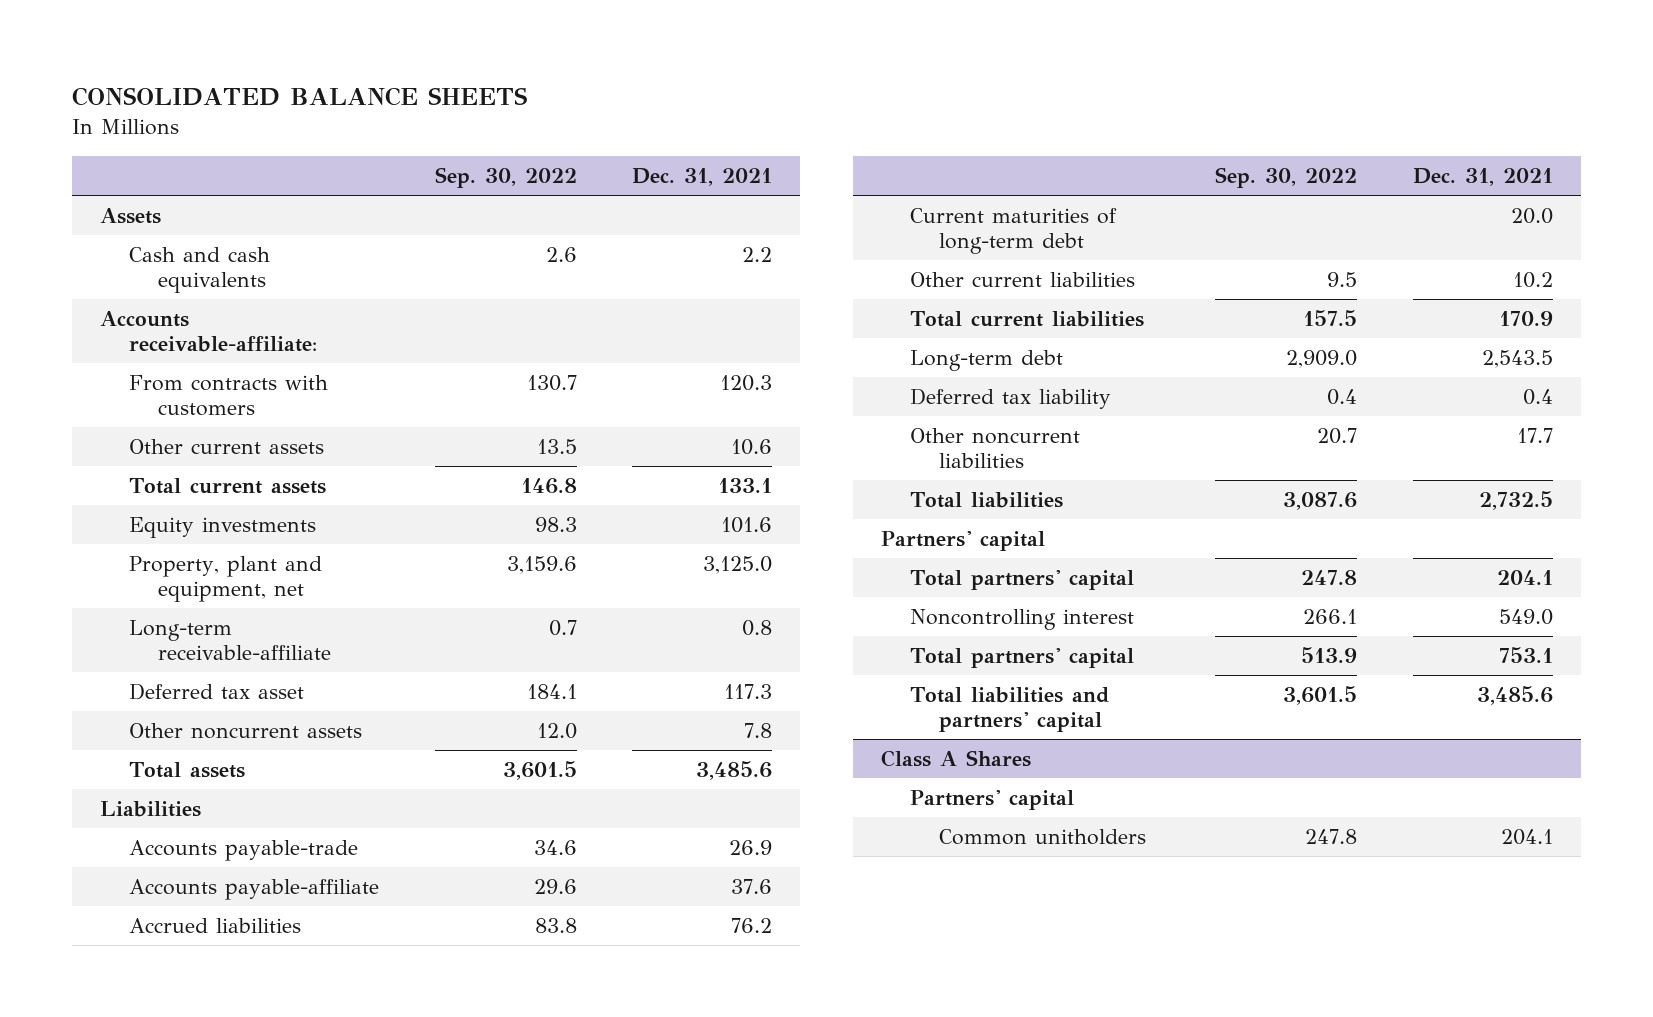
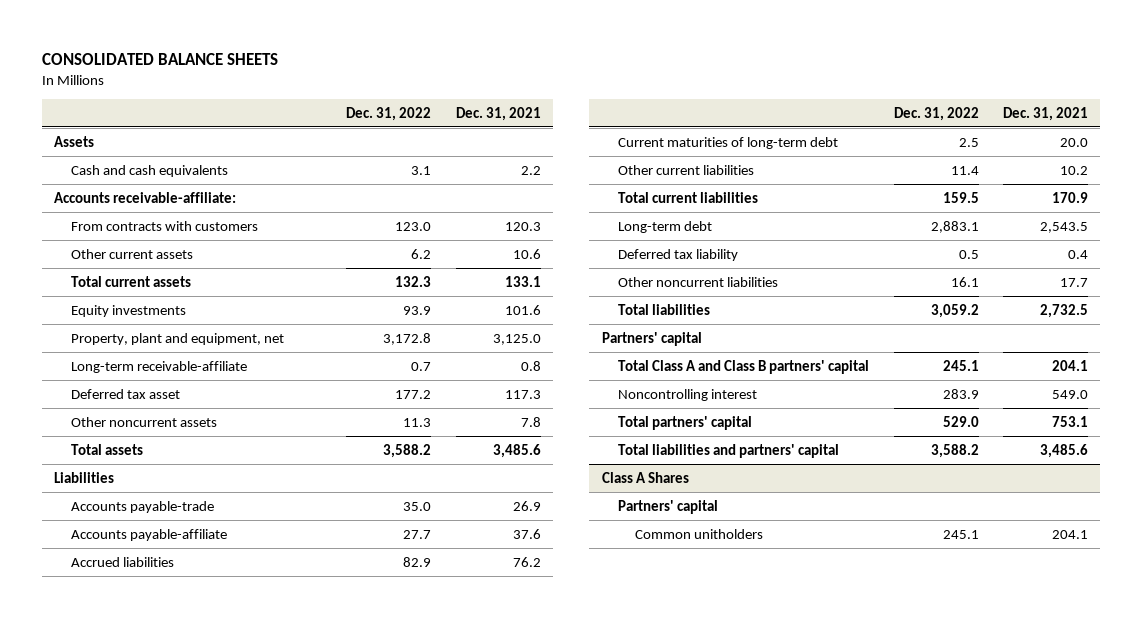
- | Sep. 30, 2022 | Dec. 31, 2021
+ | Dec. 31, 2022 | Dec. 31, 2021
- Total partners' capital | 247.8 | 204.1
+ Total Class A and Class B partners' capital | 245.1 | 204.1

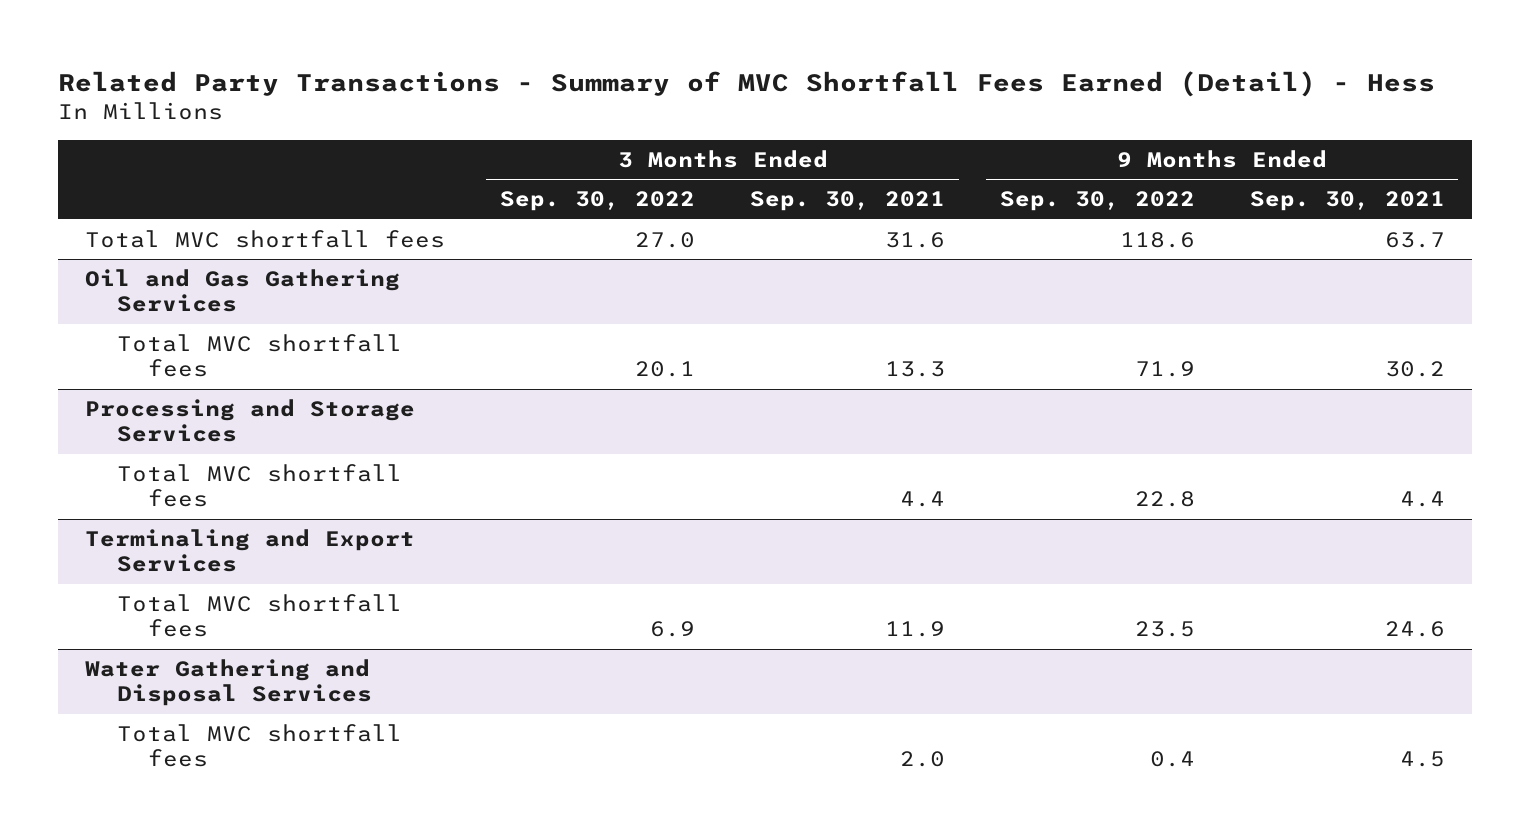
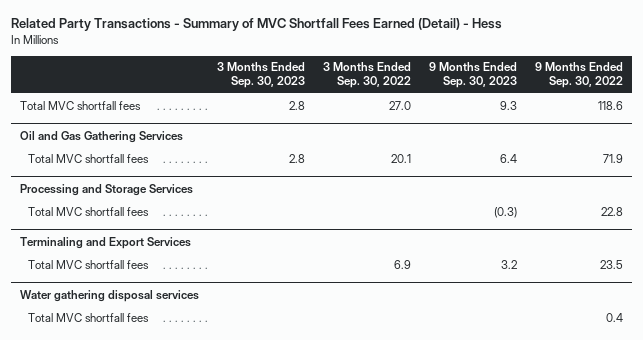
- | 3 Months Ended Sep. 30, 2022 | 3 Months Ended Sep. 30, 2021 | 9 Months Ended Sep. 30, 2022 | 9 Months Ended Sep. 30, 2021
+ | 3 Months Ended Sep. 30, 2023 | 3 Months Ended Sep. 30, 2022 | 9 Months Ended Sep. 30, 2023 | 9 Months Ended Sep. 30, 2022
- Water Gathering and Disposal Services
+ Water gathering disposal services

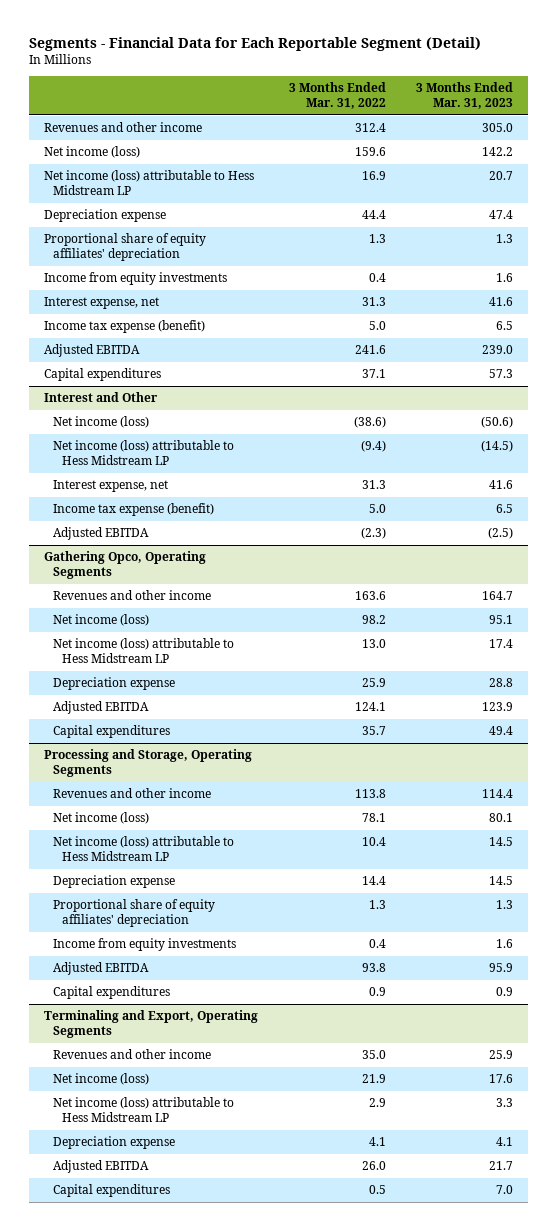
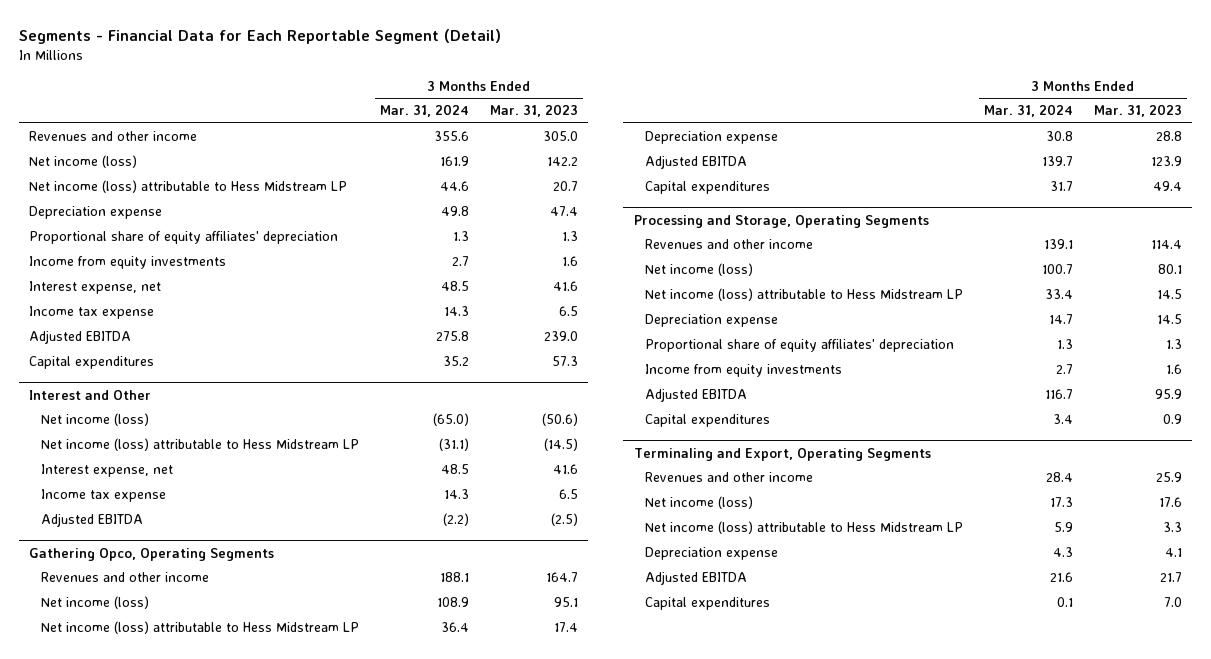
- | 3 Months Ended Mar. 31, 2022 | 3 Months Ended Mar. 31, 2023
+ | 3 Months Ended Mar. 31, 2024 | 3 Months Ended Mar. 31, 2023
- Income tax expense (benefit) | 5.0 | 6.5
+ Income tax expense | 14.3 | 6.5
@ Interest and Other
- Income tax expense (benefit) | 5.0 | 6.5
+ Income tax expense | 14.3 | 6.5

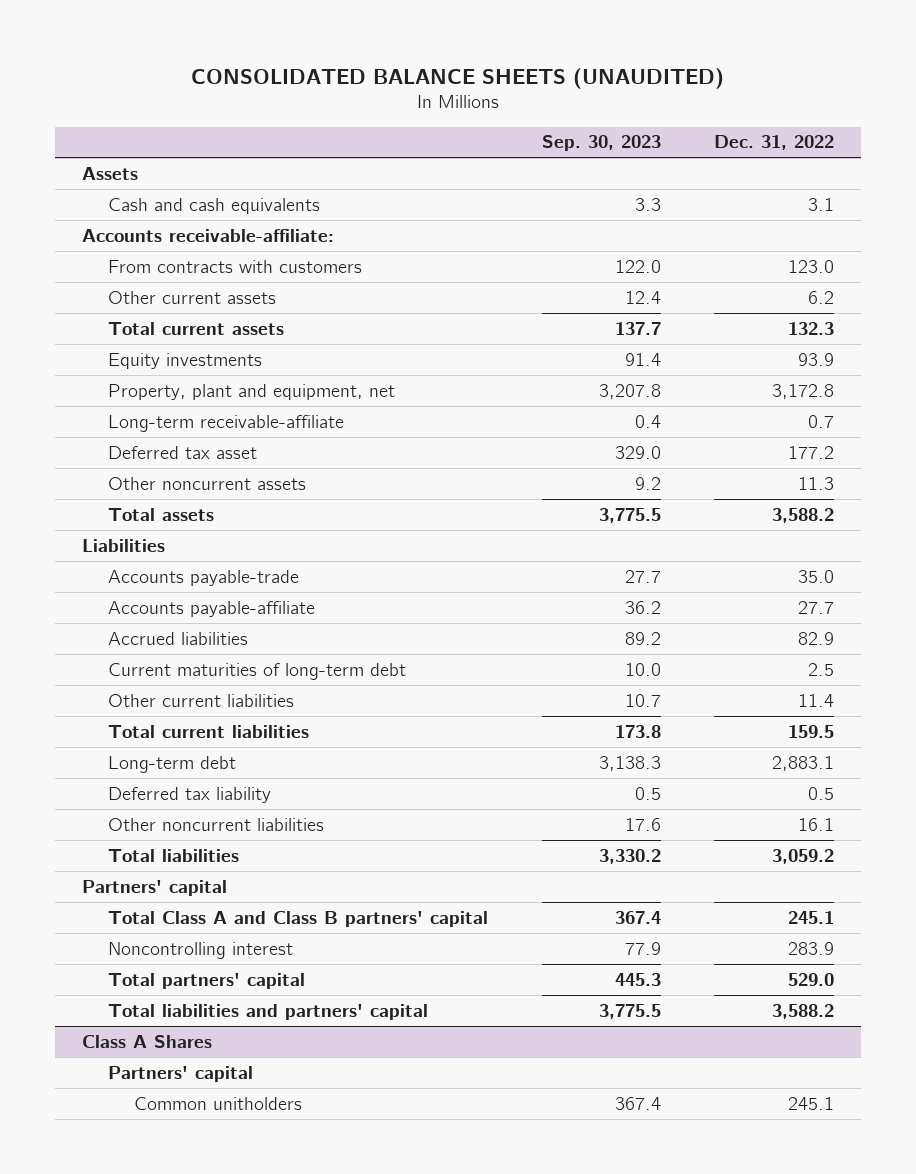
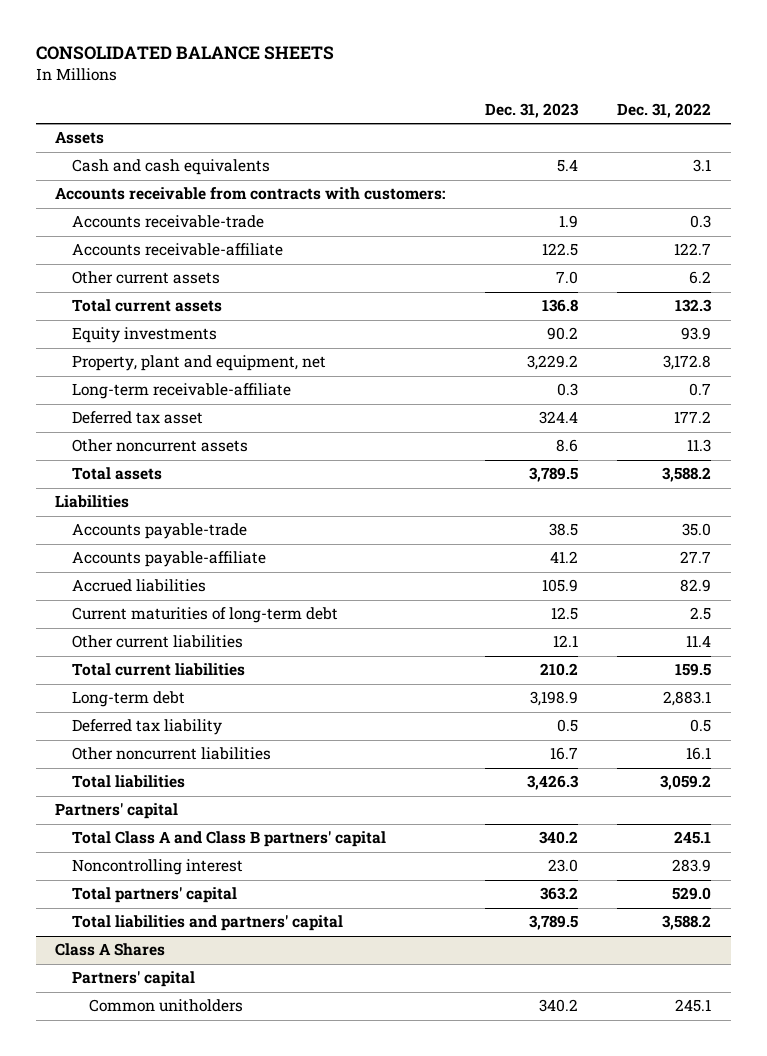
- CONSOLIDATED BALANCE SHEETS (UNAUDITED)
+ CONSOLIDATED BALANCE SHEETS
- | Sep. 30, 2023 | Dec. 31, 2022
+ | Dec. 31, 2023 | Dec. 31, 2022
- Accounts receivable-affiliate:
- From contracts with customers | 122.0 | 123.0
+ Accounts receivable from contracts with customers:
+ Accounts receivable-trade | 1.9 | 0.3
+ Accounts receivable-affiliate | 122.5 | 122.7

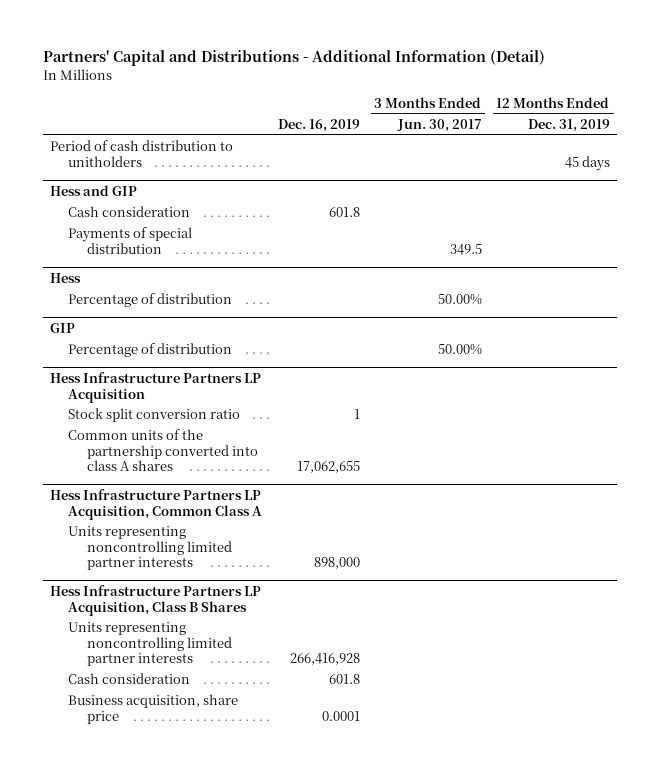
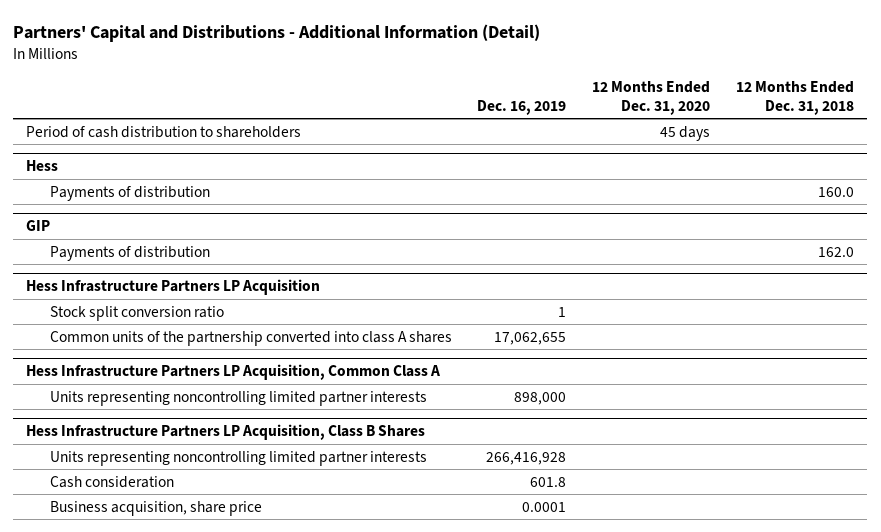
- | Dec. 16, 2019 | 3 Months Ended Jun. 30, 2017 | 12 Months Ended Dec. 31, 2019
+ | Dec. 16, 2019 | 12 Months Ended Dec. 31, 2020 | 12 Months Ended Dec. 31, 2018
- Period of cash distribution to unitholders | | | 45 days
- Hess and GIP
- Cash consideration | 601.8 | |
- Payments of special distribution | | 349.5 |
+ Period of cash distribution to shareholders | | 45 days |
@ Hess
- Percentage of distribution | | 50.00% |
+ Payments of distribution | | | 160.0
@ GIP
- Percentage of distribution | | 50.00% |
+ Payments of distribution | | | 162.0

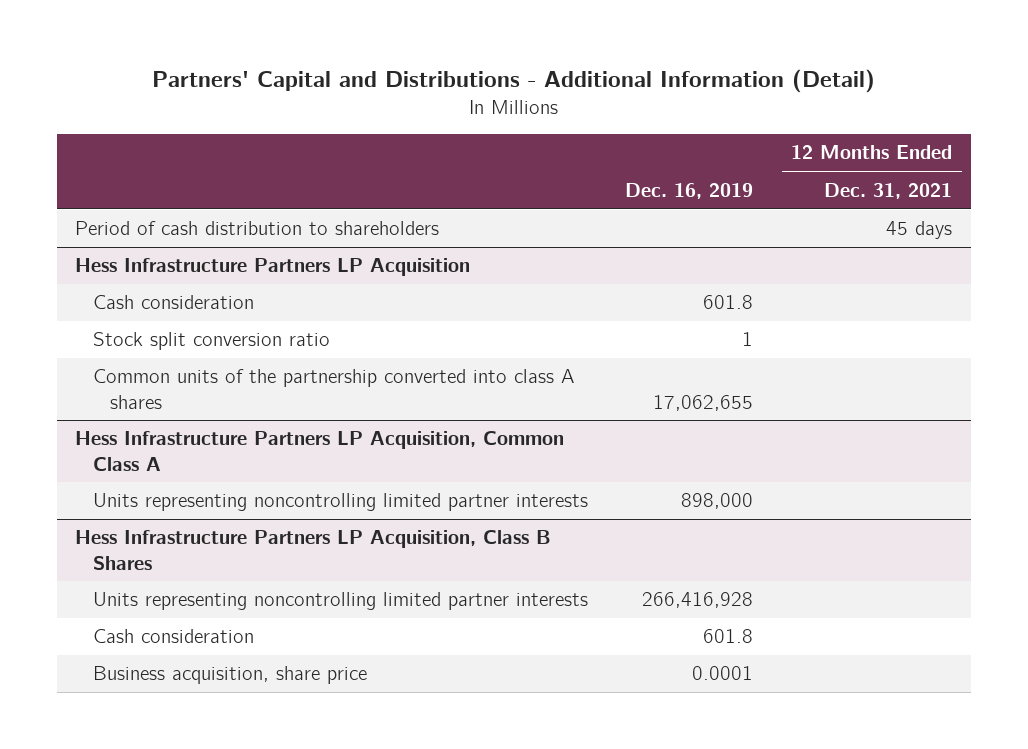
- | Dec. 16, 2019 | 12 Months Ended Dec. 31, 2020 | 12 Months Ended Dec. 31, 2018
+ | Dec. 16, 2019 | 12 Months Ended Dec. 31, 2021
- Hess
- Payments of distribution | | | 160.0
- GIP
- Payments of distribution | | | 162.0
@ Hess Infrastructure Partners LP Acquisition
+ Cash consideration | 601.8 |

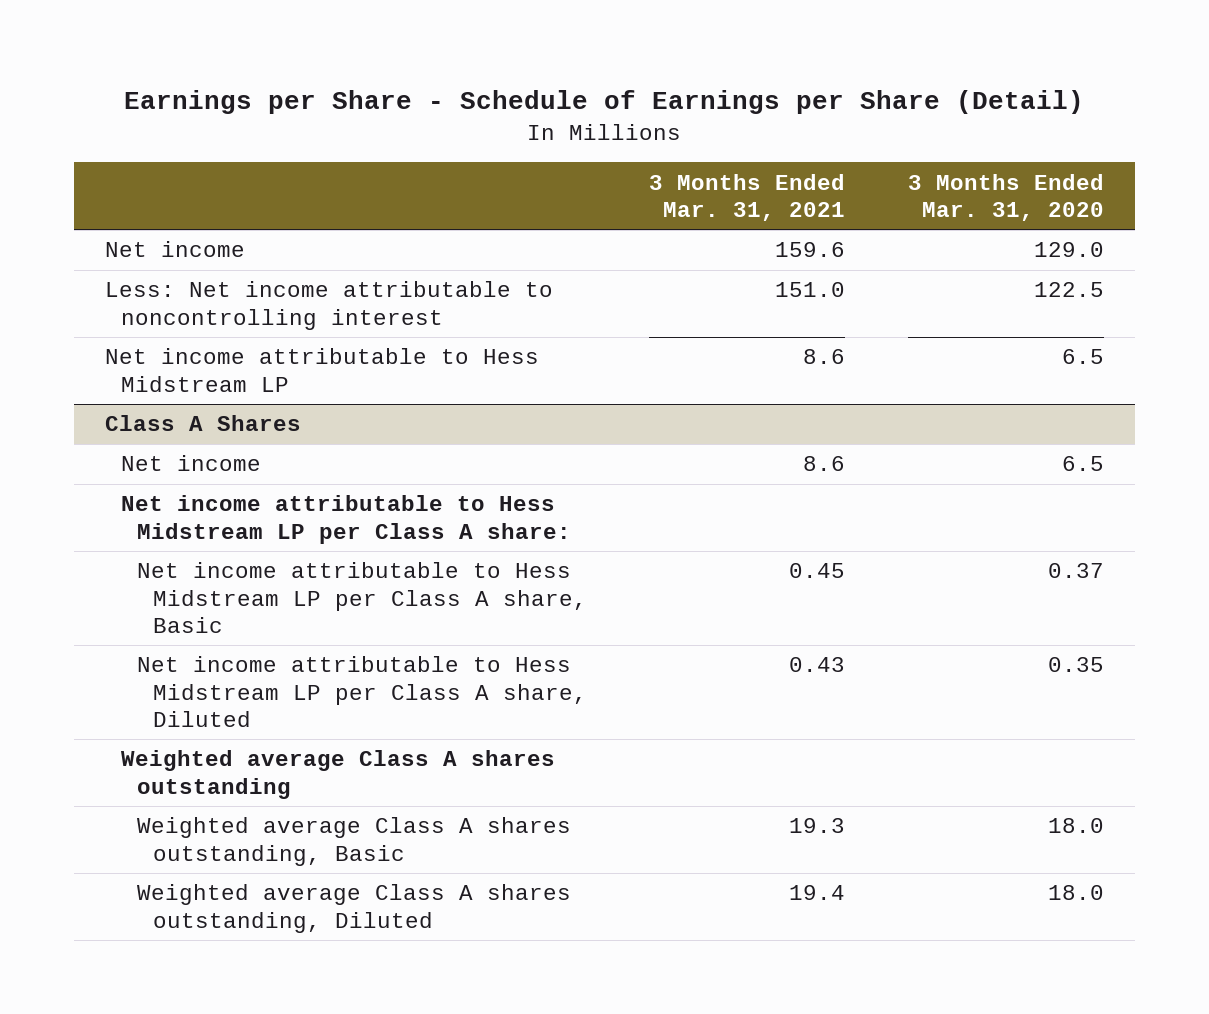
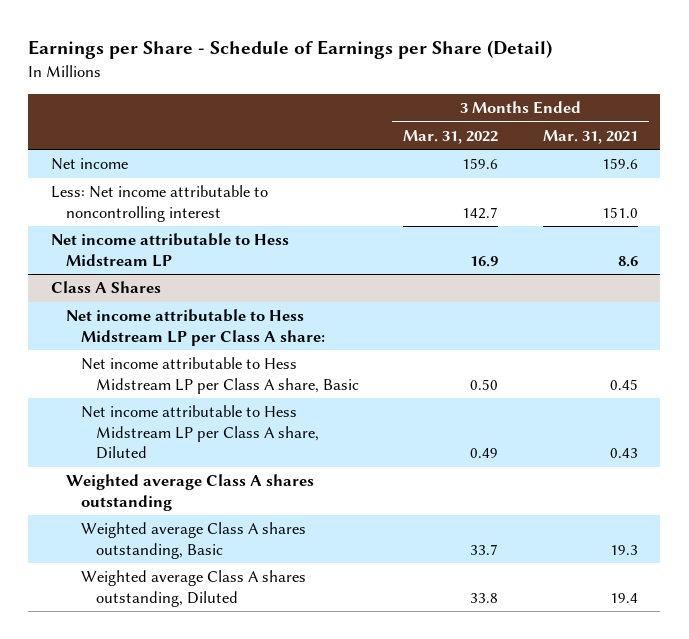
- | 3 Months Ended Mar. 31, 2021 | 3 Months Ended Mar. 31, 2020
+ | 3 Months Ended Mar. 31, 2022 | 3 Months Ended Mar. 31, 2021
@ Class A Shares
- Net income | 8.6 | 6.5

